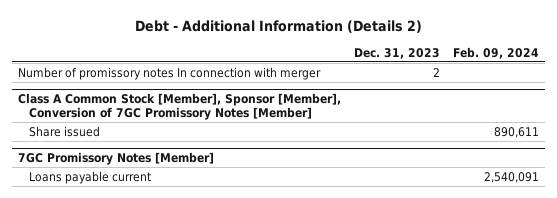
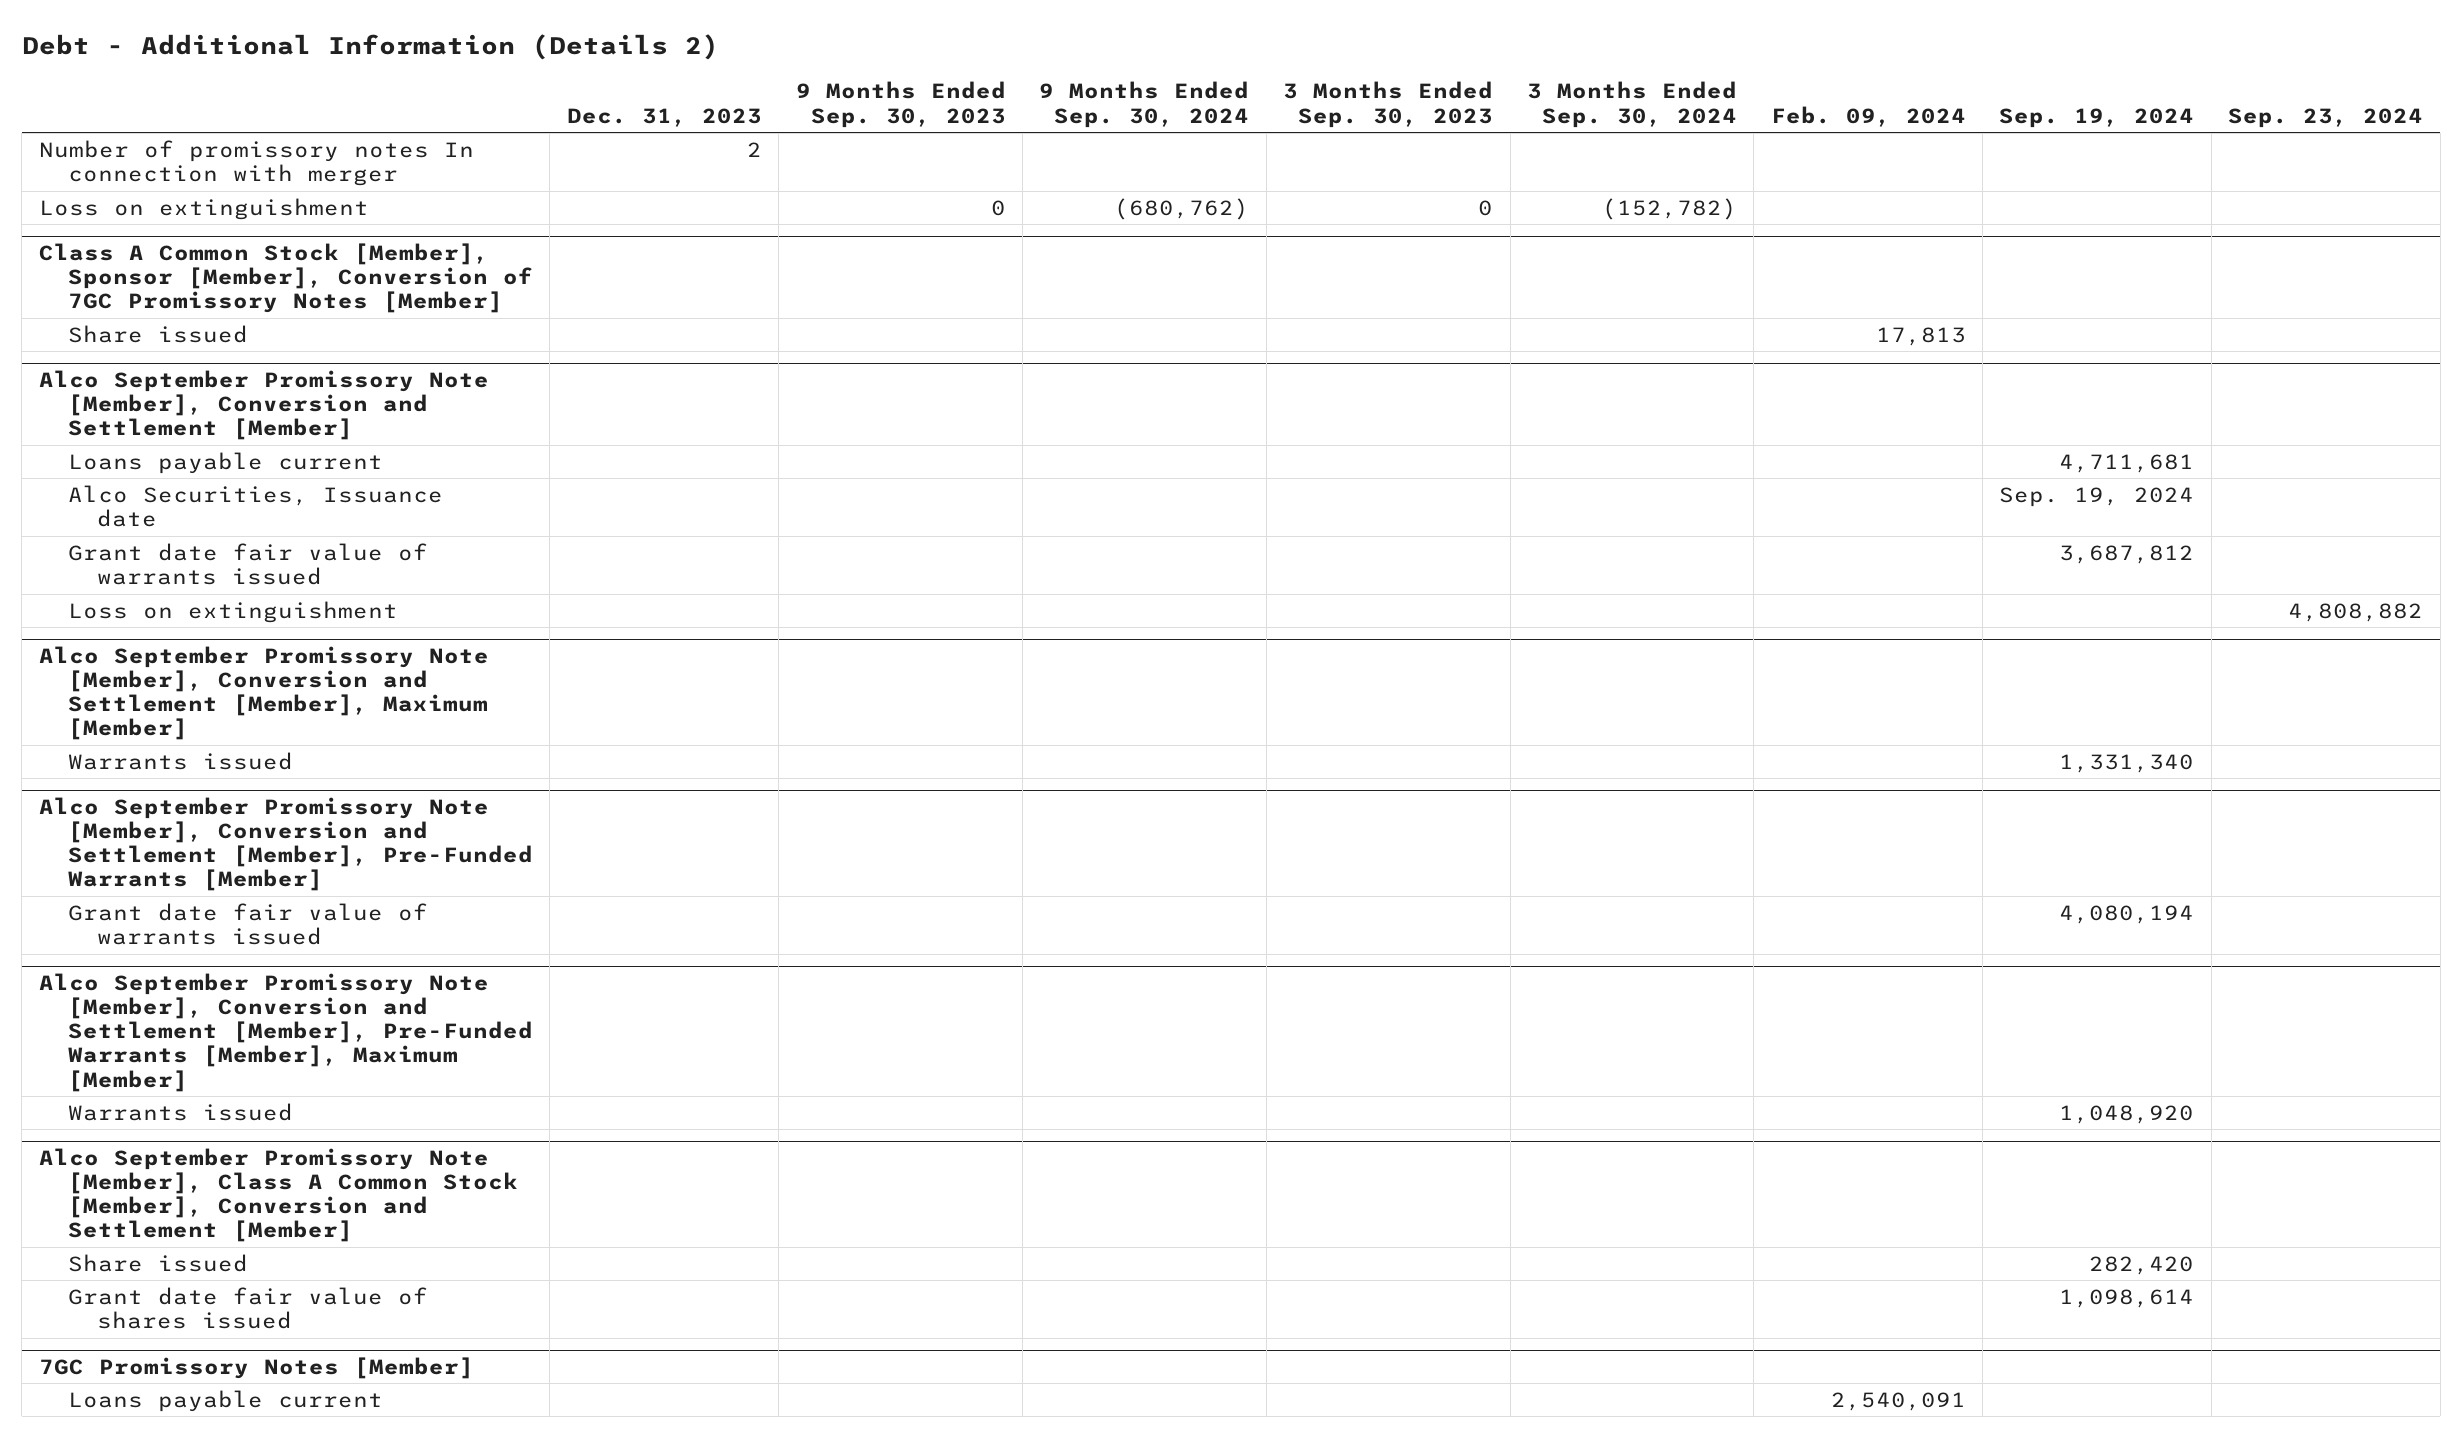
- | Dec. 31, 2023 | Feb. 09, 2024
+ | Dec. 31, 2023 | 9 Months Ended Sep. 30, 2023 | 9 Months Ended Sep. 30, 2024 | 3 Months Ended Sep. 30, 2023 | 3 Months Ended Sep. 30, 2024 | Feb. 09, 2024 | Sep. 19, 2024 | Sep. 23, 2024
+ Loss on extinguishment | | 0 | (680,762) | 0 | (152,782) | | |
@ Class A Common Stock [Member], Sponsor [Member], Conversion of 7GC Promissory Notes [Member]
- Share issued | | 890,611
+ Share issued | | | | | | 17,813 | |
+ Alco September Promissory Note [Member], Conversion and Settlement [Member]
+ Loans payable current | | | | | | | 4,711,681 |
+ Alco Securities, Issuance date | | | | | | | Sep. 19, 2024 |
+ Grant date fair value of warrants issued | | | | | | | 3,687,812 |
+ Loss on extinguishment | | | | | | | | 4,808,882
+ Alco September Promissory Note [Member], Conversion and Settlement [Member], Maximum [Member]
+ Warrants issued | | | | | | | 1,331,340 |
+ Alco September Promissory Note [Member], Conversion and Settlement [Member], Pre-Funded Warrants [Member]
+ Grant date fair value of warrants issued | | | | | | | 4,080,194 |
+ Alco September Promissory Note [Member], Conversion and Settlement [Member], Pre-Funded Warrants [Member], Maximum [Member]
+ Warrants issued | | | | | | | 1,048,920 |
+ Alco September Promissory Note [Member], Class A Common Stock [Member], Conversion and Settlement [Member]
+ Share issued | | | | | | | 282,420 |
+ Grant date fair value of shares issued | | | | | | | 1,098,614 |

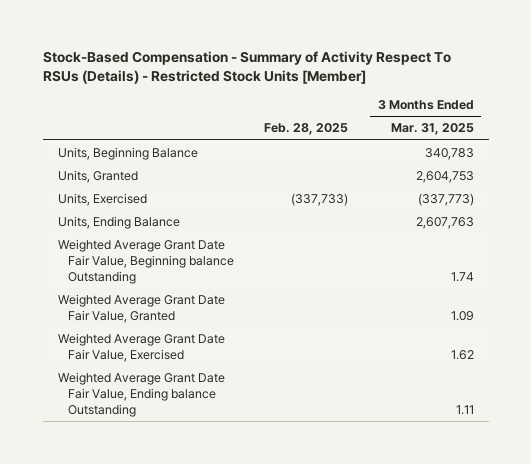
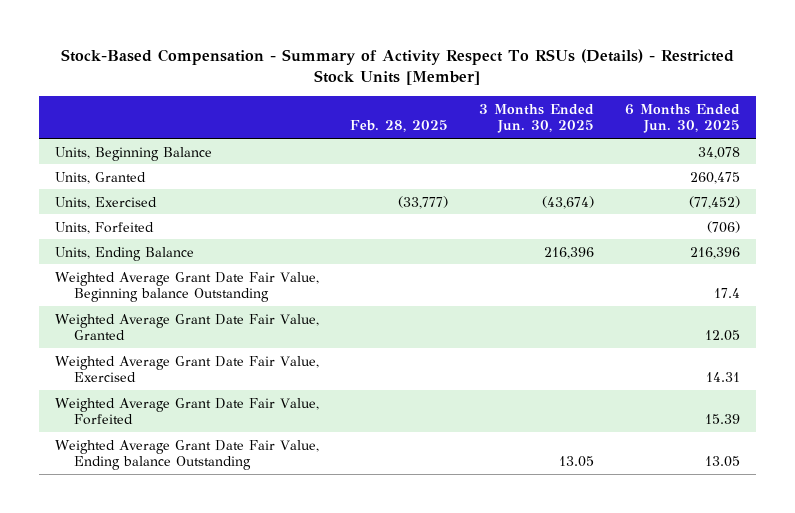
- | Feb. 28, 2025 | 3 Months Ended Mar. 31, 2025
+ | Feb. 28, 2025 | 3 Months Ended Jun. 30, 2025 | 6 Months Ended Jun. 30, 2025
- Units, Exercised | (337,733) | (337,773)
+ Units, Exercised | (33,777) | (43,674) | (77,452)
+ Units, Forfeited | | | (706)
+ Weighted Average Grant Date Fair Value, Forfeited | | | 15.39

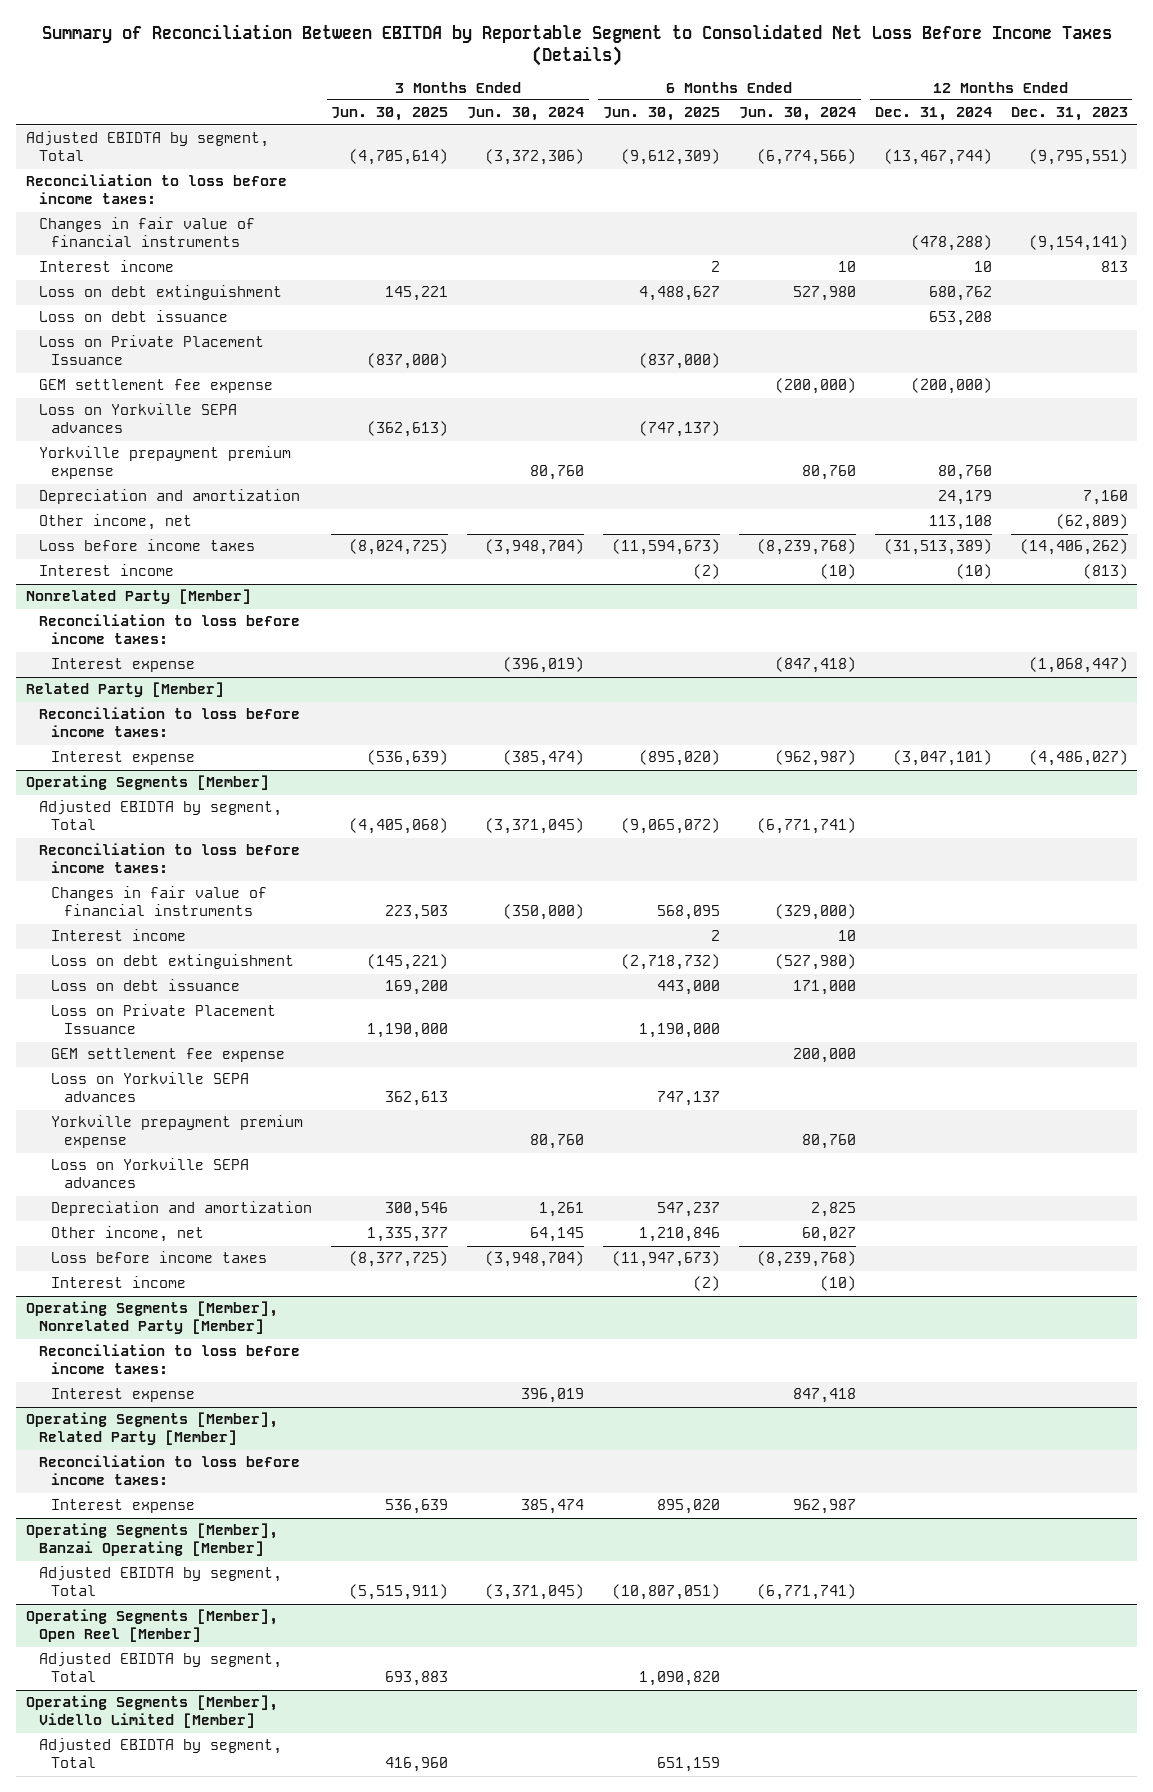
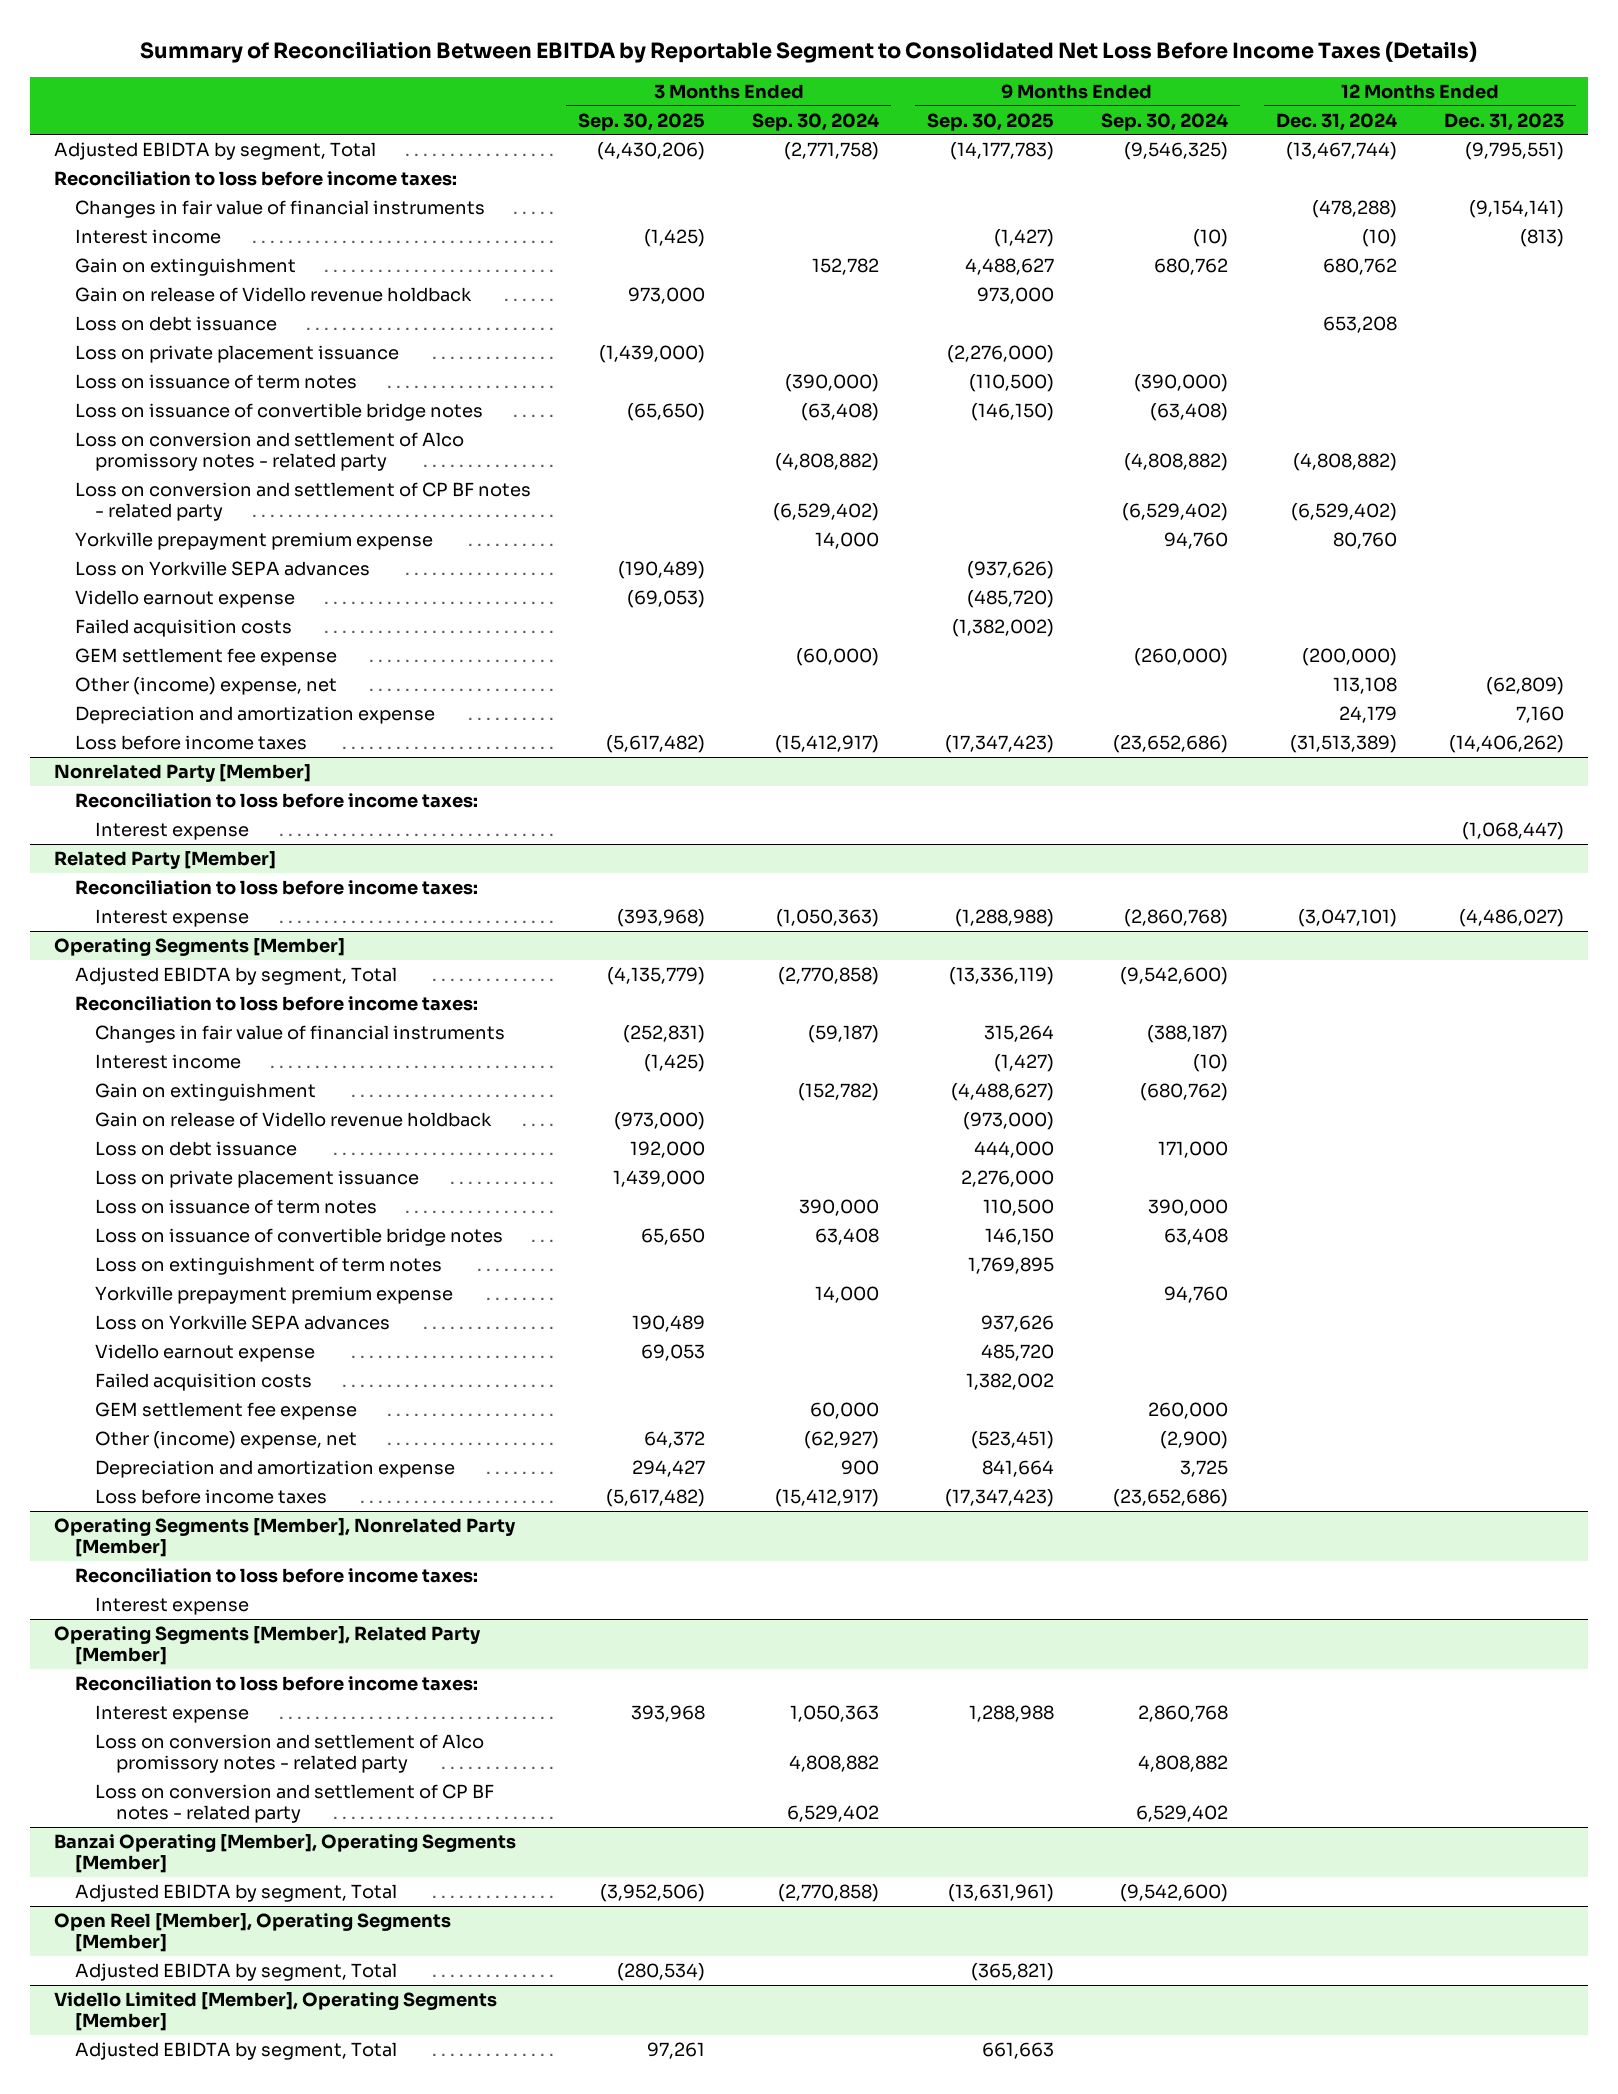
- | 3 Months Ended Jun. 30, 2025 | 3 Months Ended Jun. 30, 2024 | 6 Months Ended Jun. 30, 2025 | 6 Months Ended Jun. 30, 2024 | 12 Months Ended Dec. 31, 2024 | 12 Months Ended Dec. 31, 2023
+ | 3 Months Ended Sep. 30, 2025 | 3 Months Ended Sep. 30, 2024 | 9 Months Ended Sep. 30, 2025 | 9 Months Ended Sep. 30, 2024 | 12 Months Ended Dec. 31, 2024 | 12 Months Ended Dec. 31, 2023
- Interest income | | | 2 | 10 | 10 | 813
- Loss on debt extinguishment | 145,221 | | 4,488,627 | 527,980 | 680,762 |
moved up: Interest income | (1,425) | | (1,427) | (10) | (10) | (813)
+ Gain on extinguishment | | 152,782 | 4,488,627 | 680,762 | 680,762 |
+ Gain on release of Vidello revenue holdback | 973,000 | | 973,000 | | |
- Loss on Private Placement Issuance | (837,000) | | (837,000) | | |
+ Loss on private placement issuance | (1,439,000) | | (2,276,000) | | |
+ Loss on issuance of term notes | | (390,000) | (110,500) | (390,000) | |
+ Loss on issuance of convertible bridge notes | (65,650) | (63,408) | (146,150) | (63,408) | |
+ Loss on conversion and settlement of Alco promissory notes - related party | | (4,808,882) | | (4,808,882) | (4,808,882) |
+ Loss on conversion and settlement of CP BF notes - related party | | (6,529,402) | | (6,529,402) | (6,529,402) |
- Depreciation and amortization | | | | | 24,179 | 7,160
- Other income, net | | | | | 113,108 | (62,809)
moved down: Loss on Yorkville SEPA advances | (190,489) | | (937,626) | | |
+ Vidello earnout expense | (69,053) | | (485,720) | | |
+ Failed acquisition costs | | | (1,382,002) | | |
moved down: GEM settlement fee expense | | (60,000) | | (260,000) | (200,000) |
+ Other (income) expense, net | | | | | 113,108 | (62,809)
+ Depreciation and amortization expense | | | | | 24,179 | 7,160
@ Operating Segments [Member]
- Loss on debt extinguishment | (145,221) | | (2,718,732) | (527,980) | |
+ Gain on extinguishment | | (152,782) | (4,488,627) | (680,762) | |
+ Gain on release of Vidello revenue holdback | (973,000) | | (973,000) | | |
- Loss on Private Placement Issuance | 1,190,000 | | 1,190,000 | | |
- Loss on Yorkville SEPA advances | 362,613 | | 747,137 | | |
+ Loss on private placement issuance | 1,439,000 | | 2,276,000 | | |
+ Loss on issuance of term notes | | 390,000 | 110,500 | 390,000 | |
+ Loss on issuance of convertible bridge notes | 65,650 | 63,408 | 146,150 | 63,408 | |
+ Loss on extinguishment of term notes | | | 1,769,895 | | |
- Depreciation and amortization | 300,546 | 1,261 | 547,237 | 2,825 | |
- Other income, net | 1,335,377 | 64,145 | 1,210,846 | 60,027 | |
+ Vidello earnout expense | 69,053 | | 485,720 | | |
+ Failed acquisition costs | | | 1,382,002 | | |
moved down: GEM settlement fee expense | | 60,000 | | 260,000 | |
+ Other (income) expense, net | 64,372 | (62,927) | (523,451) | (2,900) | |
+ Depreciation and amortization expense | 294,427 | 900 | 841,664 | 3,725 | |
- Interest income | | | (2) | (10) | |
- Operating Segments [Member], Banzai Operating [Member]
@ Operating Segments [Member], Related Party [Member]
+ Loss on conversion and settlement of Alco promissory notes - related party | | 4,808,882 | | 4,808,882 | |
+ Loss on conversion and settlement of CP BF notes - related party | | 6,529,402 | | 6,529,402 | |
+ Banzai Operating [Member], Operating Segments [Member]
- Operating Segments [Member], Open Reel [Member]
+ Open Reel [Member], Operating Segments [Member]
- Operating Segments [Member], Vidello Limited [Member]
+ Vidello Limited [Member], Operating Segments [Member]

